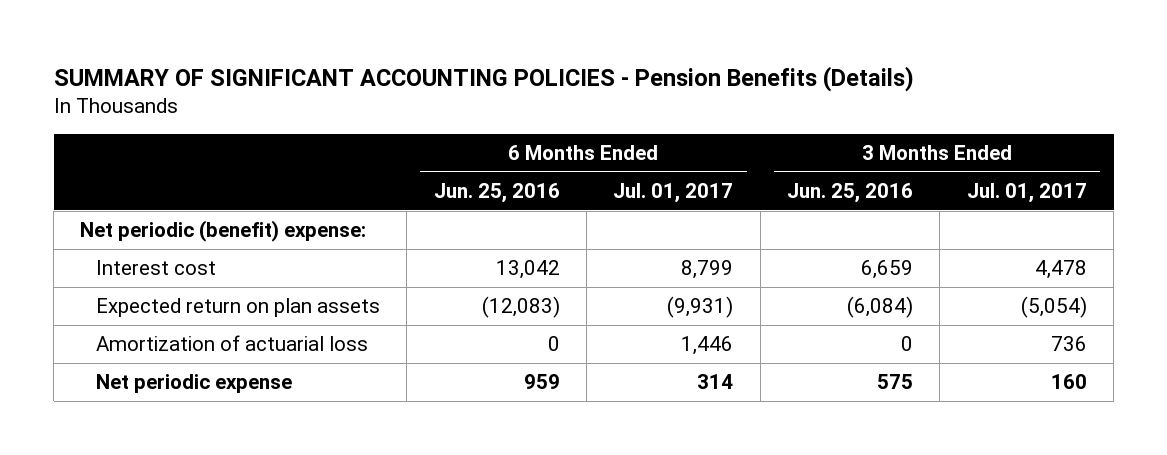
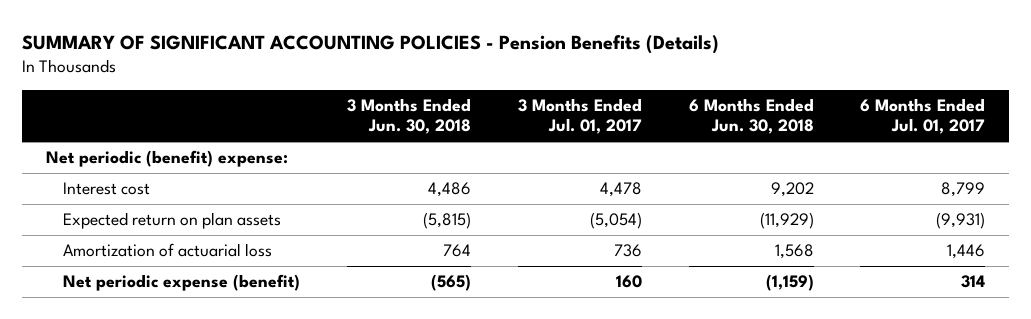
- | 6 Months Ended Jun. 25, 2016 | 6 Months Ended Jul. 01, 2017 | 3 Months Ended Jun. 25, 2016 | 3 Months Ended Jul. 01, 2017
+ | 3 Months Ended Jun. 30, 2018 | 3 Months Ended Jul. 01, 2017 | 6 Months Ended Jun. 30, 2018 | 6 Months Ended Jul. 01, 2017
- Net periodic expense | 959 | 314 | 575 | 160
+ Net periodic expense (benefit) | (565) | 160 | (1,159) | 314

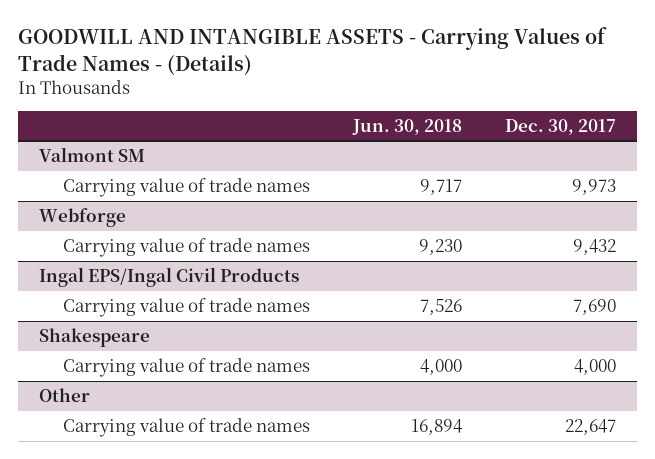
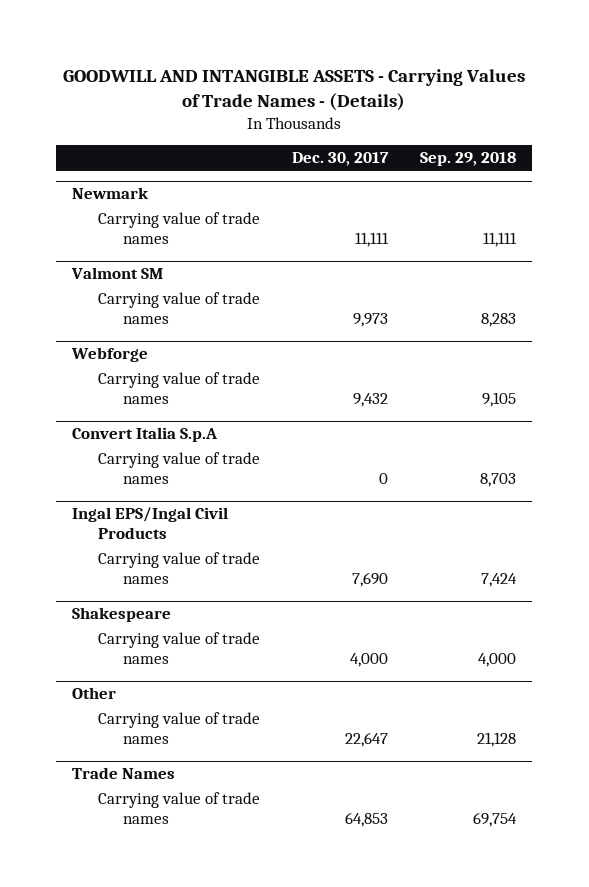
- | Jun. 30, 2018 | Dec. 30, 2017
+ | Dec. 30, 2017 | Sep. 29, 2018
+ Newmark
+ Carrying value of trade names | 11,111 | 11,111
+ Convert Italia S.p.A
+ Carrying value of trade names | 0 | 8,703
+ Trade Names
+ Carrying value of trade names | 64,853 | 69,754

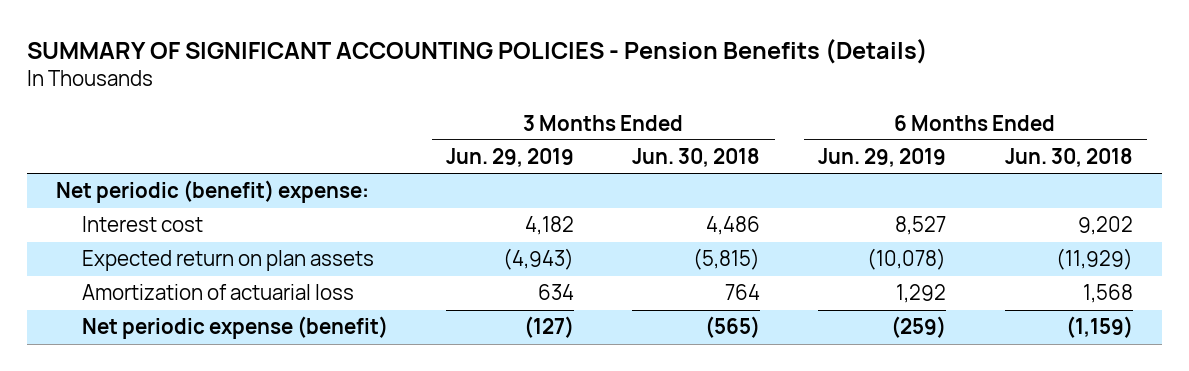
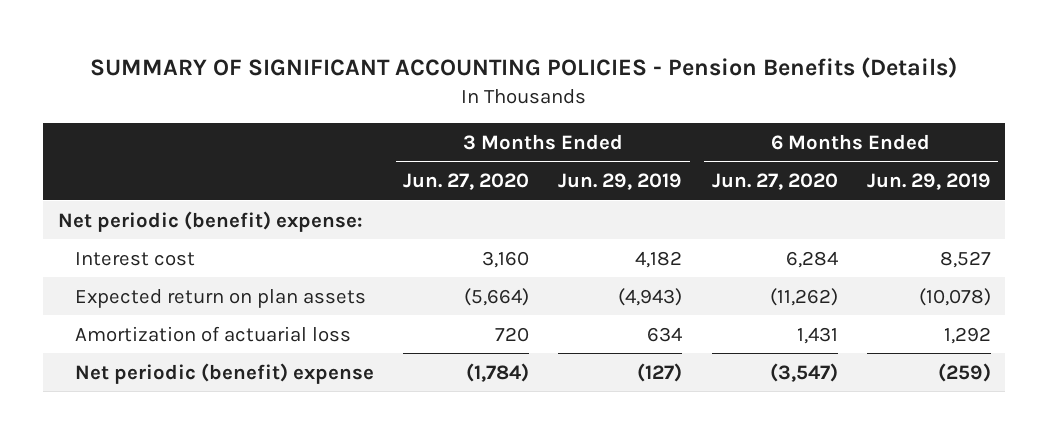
- | 3 Months Ended Jun. 29, 2019 | 3 Months Ended Jun. 30, 2018 | 6 Months Ended Jun. 29, 2019 | 6 Months Ended Jun. 30, 2018
+ | 3 Months Ended Jun. 27, 2020 | 3 Months Ended Jun. 29, 2019 | 6 Months Ended Jun. 27, 2020 | 6 Months Ended Jun. 29, 2019
- Net periodic expense (benefit) | (127) | (565) | (259) | (1,159)
+ Net periodic (benefit) expense | (1,784) | (127) | (3,547) | (259)

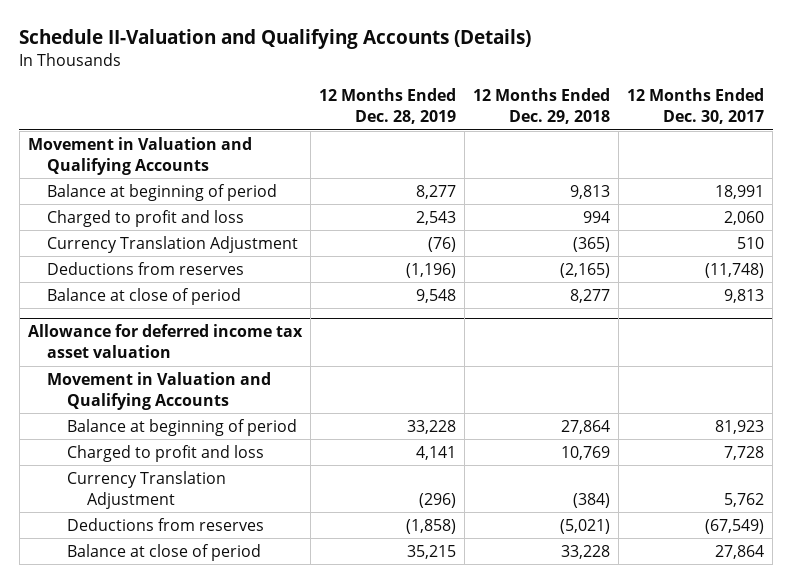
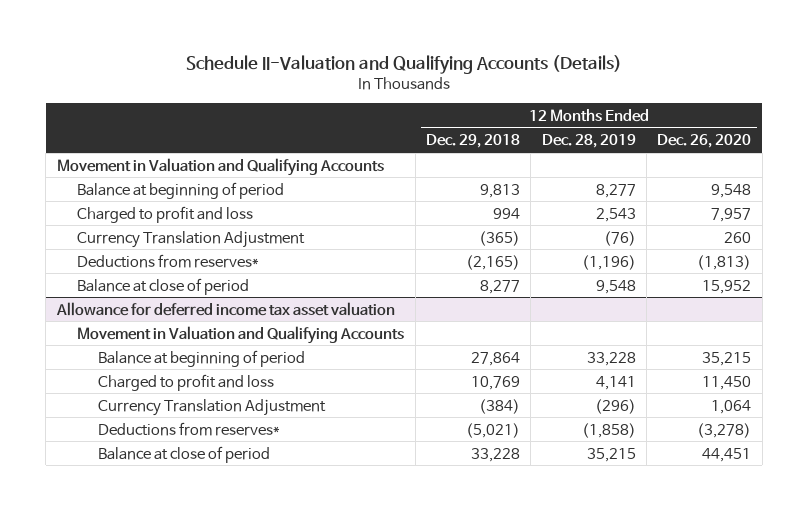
- | 12 Months Ended Dec. 28, 2019 | 12 Months Ended Dec. 29, 2018 | 12 Months Ended Dec. 30, 2017
+ | 12 Months Ended Dec. 29, 2018 | 12 Months Ended Dec. 28, 2019 | 12 Months Ended Dec. 26, 2020
- Deductions from reserves | (1,196) | (2,165) | (11,748)
+ Deductions from reserves* | (2,165) | (1,196) | (1,813)
@ Allowance for deferred income tax asset valuation
- Deductions from reserves | (1,858) | (5,021) | (67,549)
+ Deductions from reserves* | (5,021) | (1,858) | (3,278)

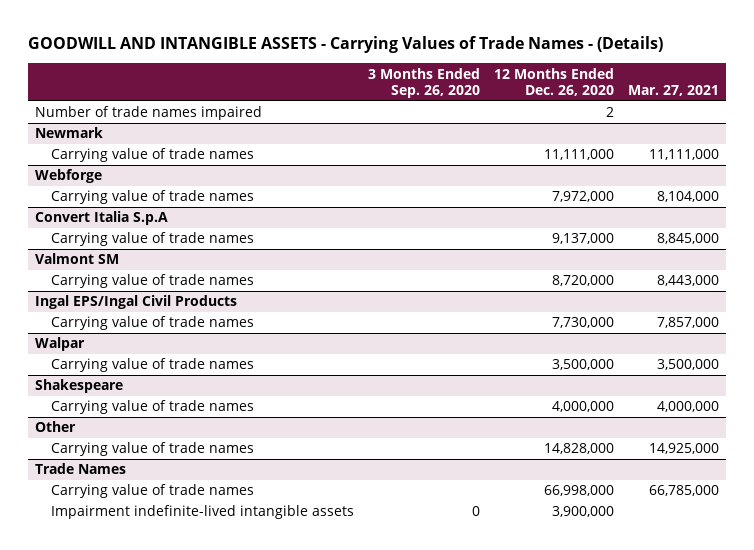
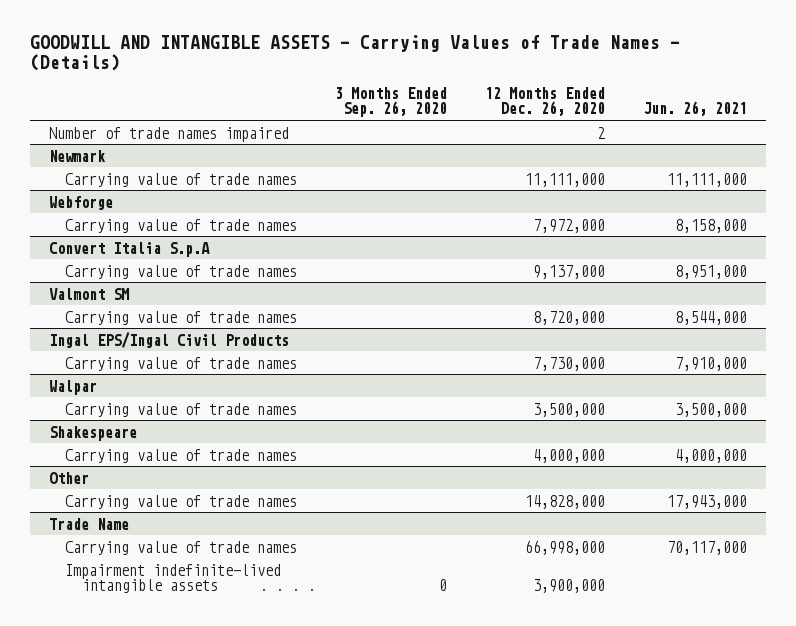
- | 3 Months Ended Sep. 26, 2020 | 12 Months Ended Dec. 26, 2020 | Mar. 27, 2021
+ | 3 Months Ended Sep. 26, 2020 | 12 Months Ended Dec. 26, 2020 | Jun. 26, 2021
- Trade Names
+ Trade Name

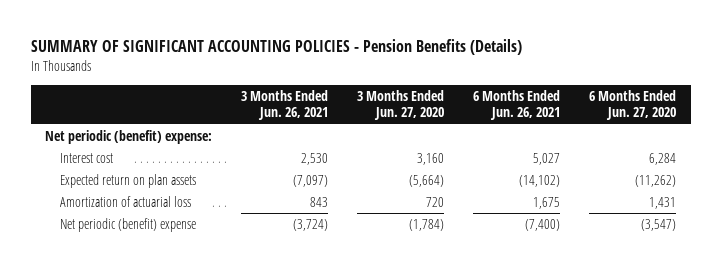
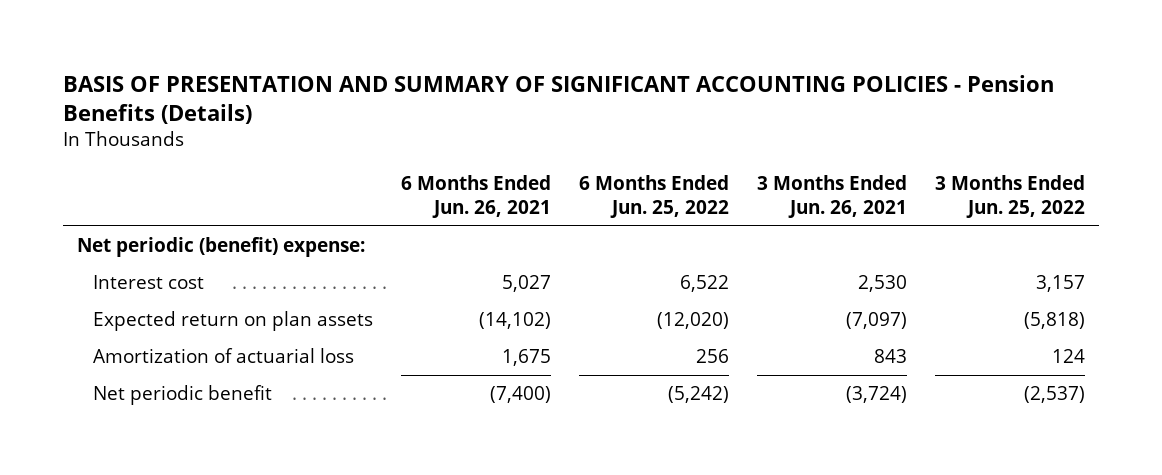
- SUMMARY OF SIGNIFICANT ACCOUNTING POLICIES - Pension Benefits (Details)
+ BASIS OF PRESENTATION AND SUMMARY OF SIGNIFICANT ACCOUNTING POLICIES - Pension Benefits (Details)
- | 3 Months Ended Jun. 26, 2021 | 3 Months Ended Jun. 27, 2020 | 6 Months Ended Jun. 26, 2021 | 6 Months Ended Jun. 27, 2020
+ | 6 Months Ended Jun. 26, 2021 | 6 Months Ended Jun. 25, 2022 | 3 Months Ended Jun. 26, 2021 | 3 Months Ended Jun. 25, 2022
- Net periodic (benefit) expense | (3,724) | (1,784) | (7,400) | (3,547)
+ Net periodic benefit | (7,400) | (5,242) | (3,724) | (2,537)

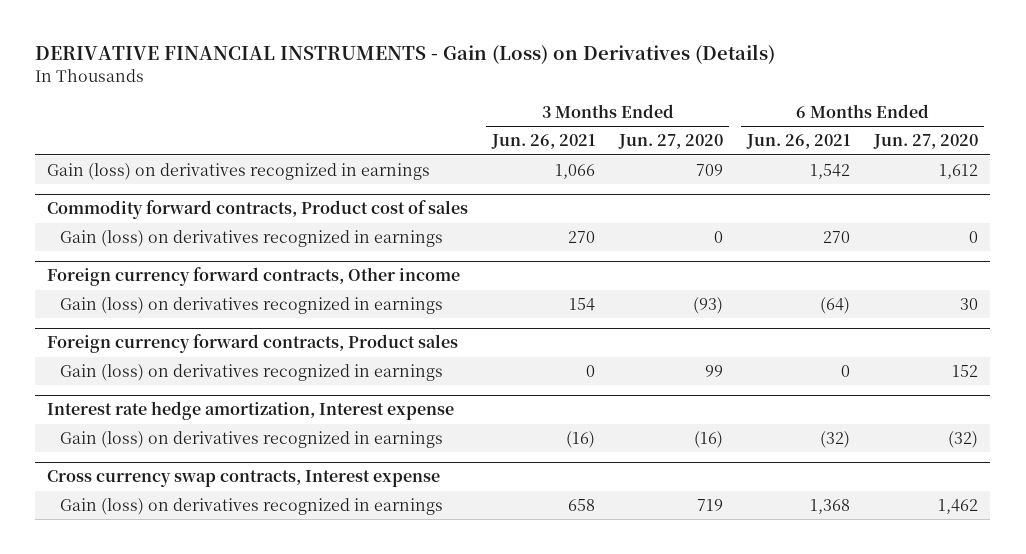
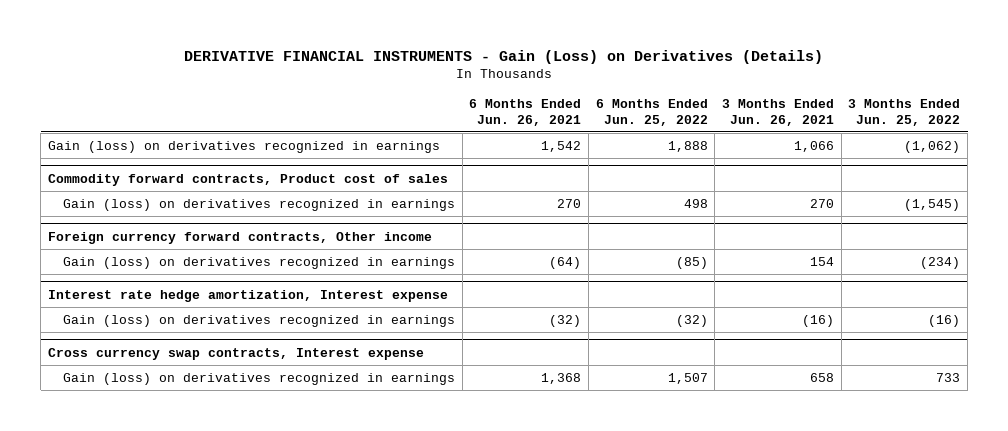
- | 3 Months Ended Jun. 26, 2021 | 3 Months Ended Jun. 27, 2020 | 6 Months Ended Jun. 26, 2021 | 6 Months Ended Jun. 27, 2020
+ | 6 Months Ended Jun. 26, 2021 | 6 Months Ended Jun. 25, 2022 | 3 Months Ended Jun. 26, 2021 | 3 Months Ended Jun. 25, 2022
- Foreign currency forward contracts, Product sales
- Gain (loss) on derivatives recognized in earnings | 0 | 99 | 0 | 152

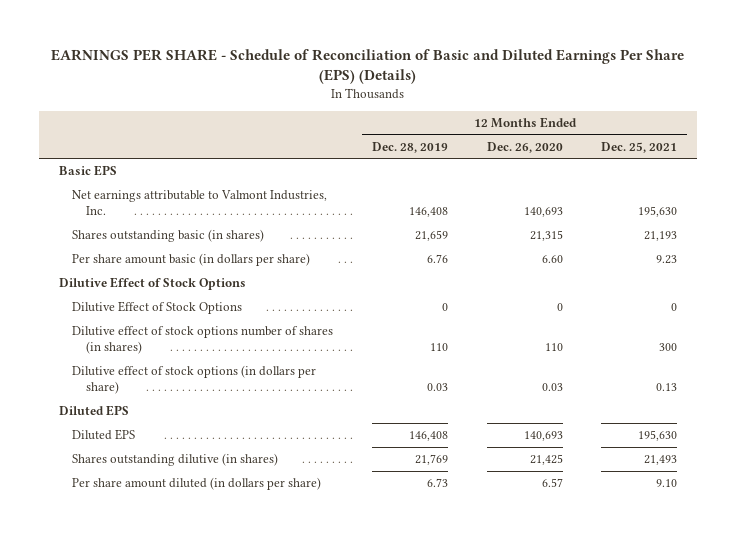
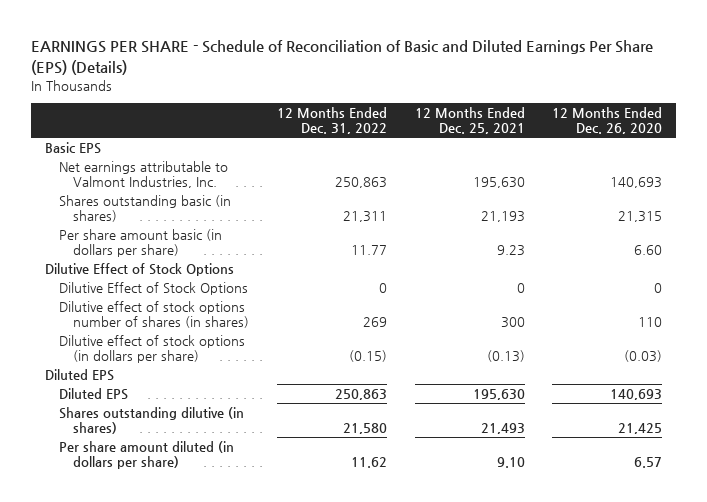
- | 12 Months Ended Dec. 28, 2019 | 12 Months Ended Dec. 26, 2020 | 12 Months Ended Dec. 25, 2021
+ | 12 Months Ended Dec. 31, 2022 | 12 Months Ended Dec. 25, 2021 | 12 Months Ended Dec. 26, 2020
- Dilutive effect of stock options (in dollars per share) | 0.03 | 0.03 | 0.13
+ Dilutive effect of stock options (in dollars per share) | (0.15) | (0.13) | (0.03)

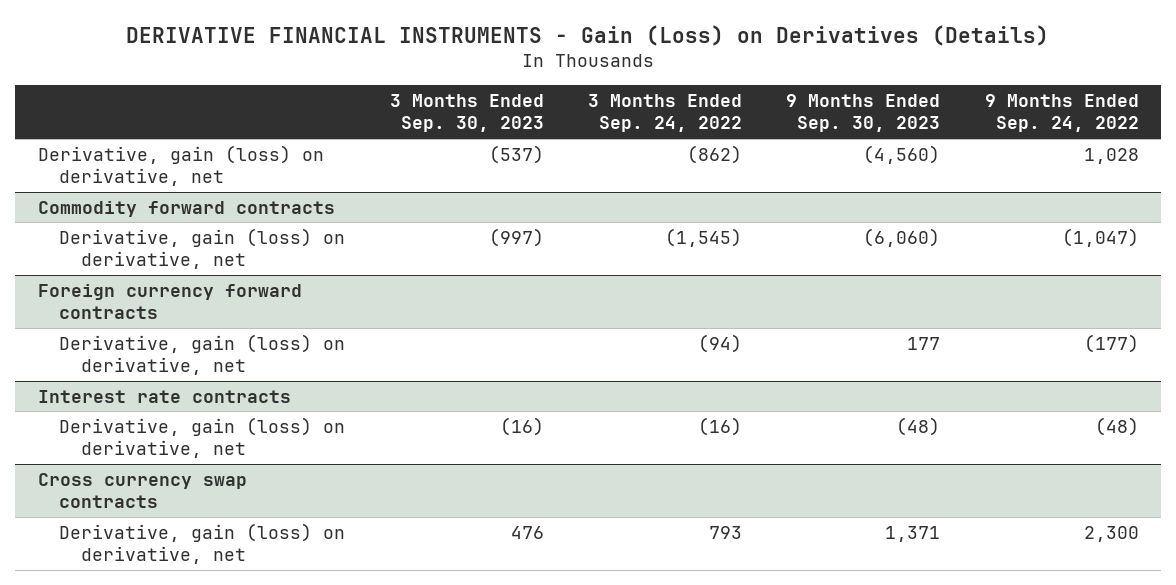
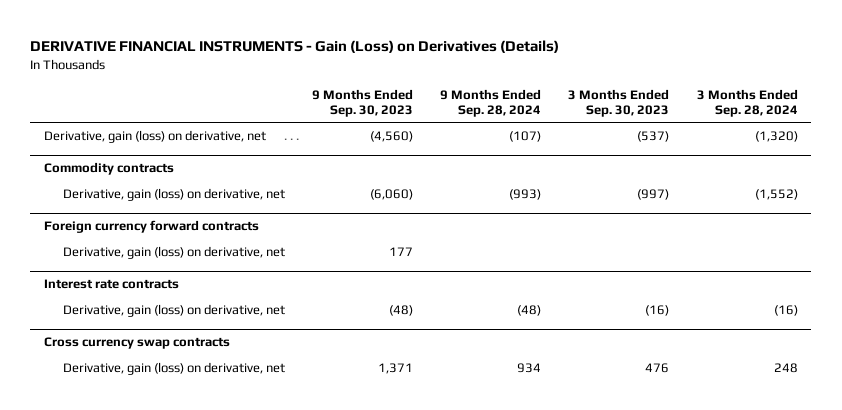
- | 3 Months Ended Sep. 30, 2023 | 3 Months Ended Sep. 24, 2022 | 9 Months Ended Sep. 30, 2023 | 9 Months Ended Sep. 24, 2022
+ | 9 Months Ended Sep. 30, 2023 | 9 Months Ended Sep. 28, 2024 | 3 Months Ended Sep. 30, 2023 | 3 Months Ended Sep. 28, 2024
- Commodity forward contracts
+ Commodity contracts

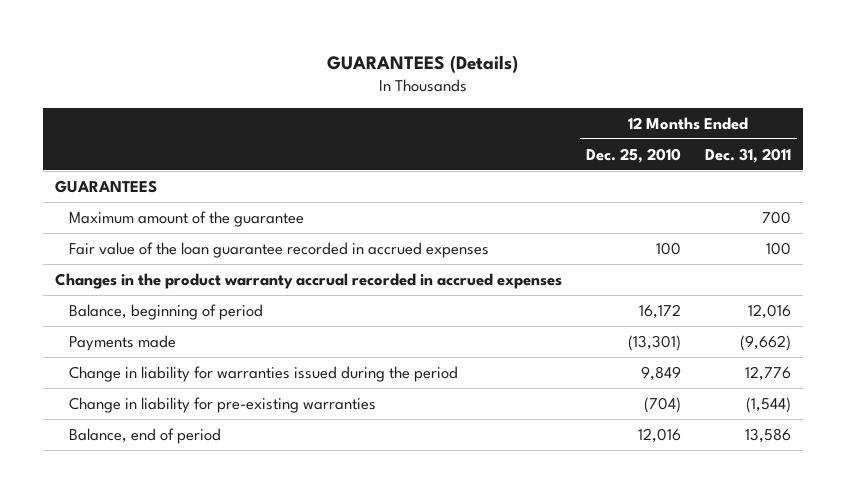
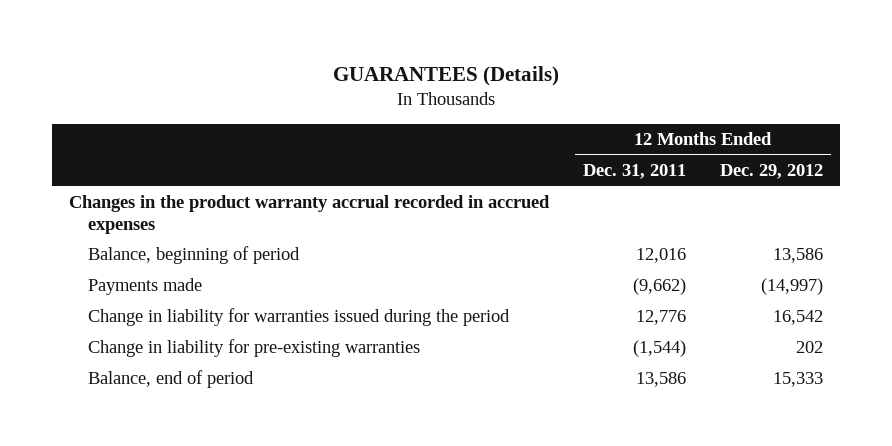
- | 12 Months Ended Dec. 25, 2010 | 12 Months Ended Dec. 31, 2011
+ | 12 Months Ended Dec. 31, 2011 | 12 Months Ended Dec. 29, 2012
- GUARANTEES
- Maximum amount of the guarantee | | 700
- Fair value of the loan guarantee recorded in accrued expenses | 100 | 100

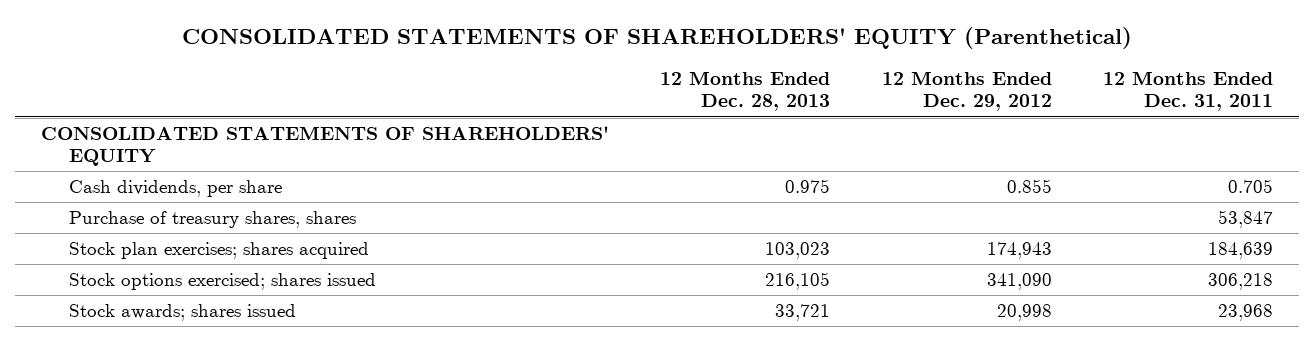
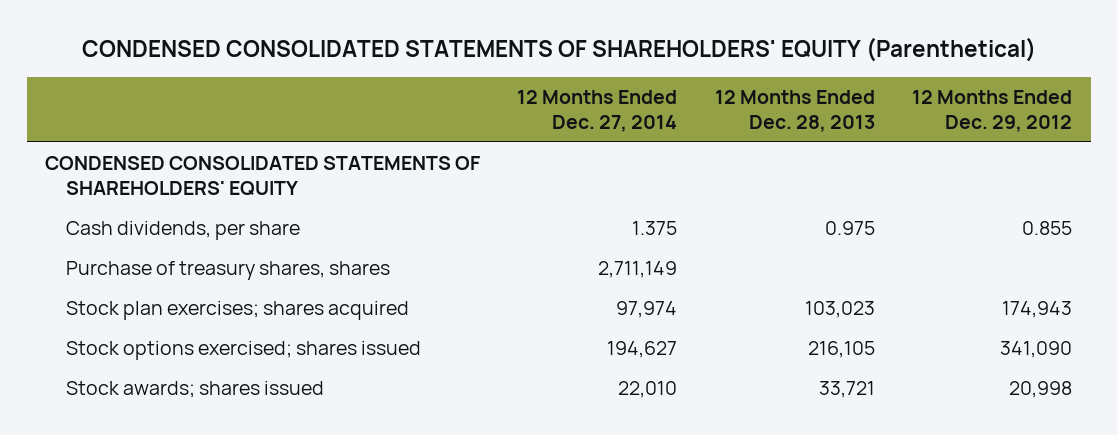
- CONSOLIDATED STATEMENTS OF SHAREHOLDERS' EQUITY (Parenthetical)
+ CONDENSED CONSOLIDATED STATEMENTS OF SHAREHOLDERS' EQUITY (Parenthetical)
- | 12 Months Ended Dec. 28, 2013 | 12 Months Ended Dec. 29, 2012 | 12 Months Ended Dec. 31, 2011
+ | 12 Months Ended Dec. 27, 2014 | 12 Months Ended Dec. 28, 2013 | 12 Months Ended Dec. 29, 2012
- CONSOLIDATED STATEMENTS OF SHAREHOLDERS' EQUITY
+ CONDENSED CONSOLIDATED STATEMENTS OF SHAREHOLDERS' EQUITY

